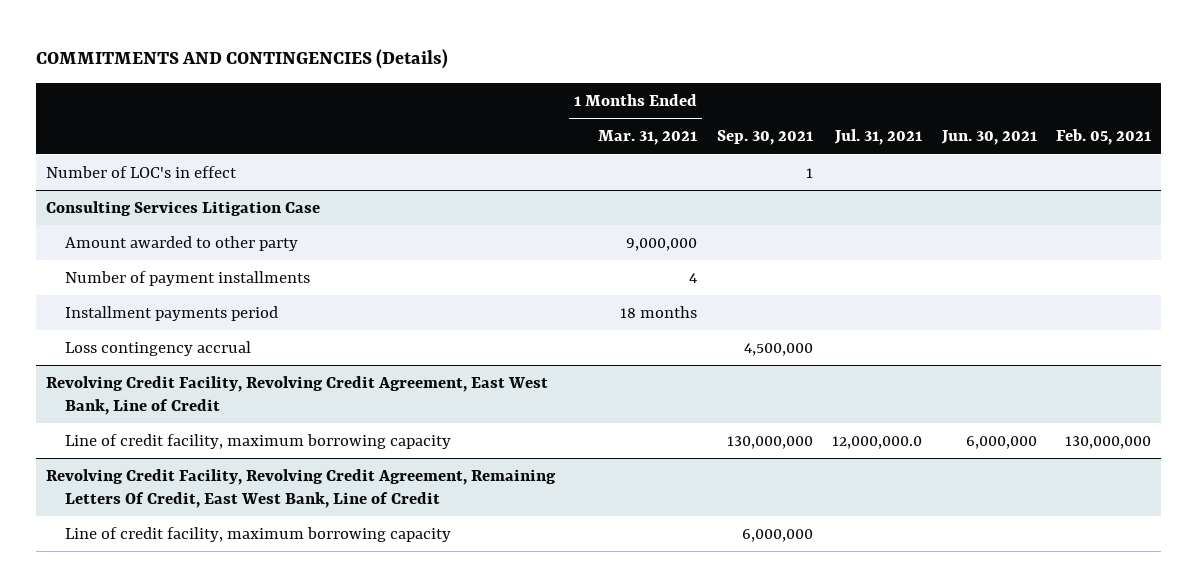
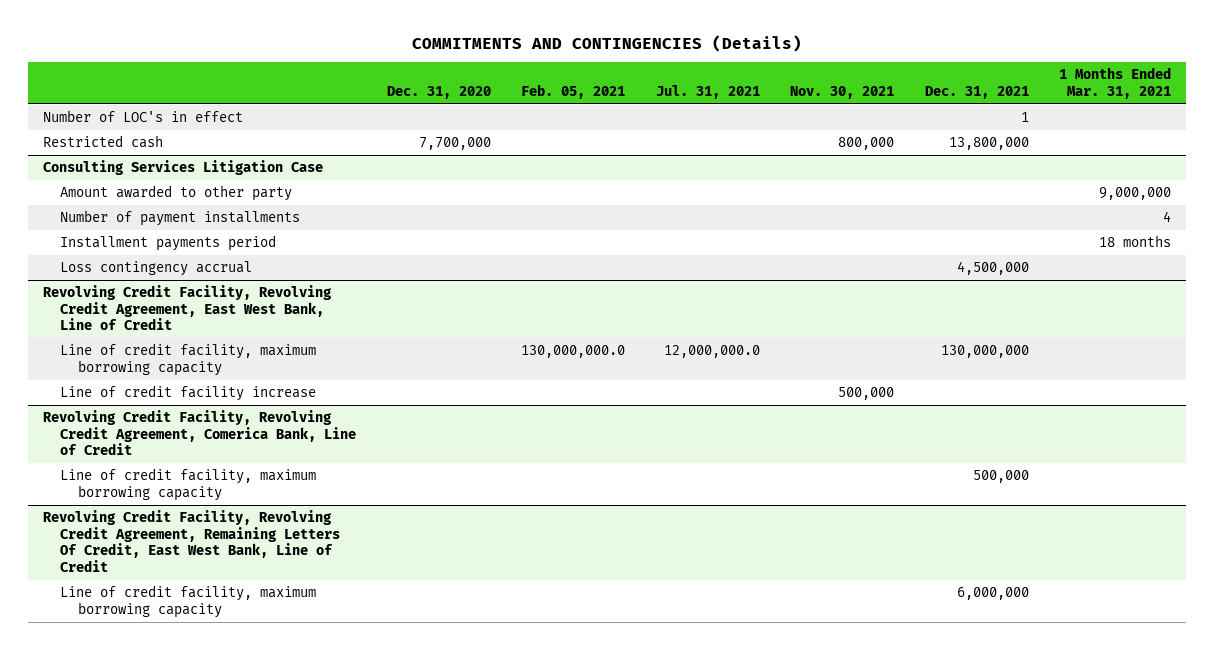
- | 1 Months Ended Mar. 31, 2021 | Sep. 30, 2021 | Jul. 31, 2021 | Jun. 30, 2021 | Feb. 05, 2021
+ | Dec. 31, 2020 | Feb. 05, 2021 | Jul. 31, 2021 | Nov. 30, 2021 | Dec. 31, 2021 | 1 Months Ended Mar. 31, 2021
+ Restricted cash | 7,700,000 | | | 800,000 | 13,800,000 |
@ Revolving Credit Facility, Revolving Credit Agreement, East West Bank, Line of Credit
- Line of credit facility, maximum borrowing capacity | | 130,000,000 | 12,000,000.0 | 6,000,000 | 130,000,000
+ Line of credit facility, maximum borrowing capacity | | 130,000,000.0 | 12,000,000.0 | | 130,000,000 |
+ Line of credit facility increase | | | | 500,000 | |
+ Revolving Credit Facility, Revolving Credit Agreement, Comerica Bank, Line of Credit
+ Line of credit facility, maximum borrowing capacity | | | | | 500,000 |

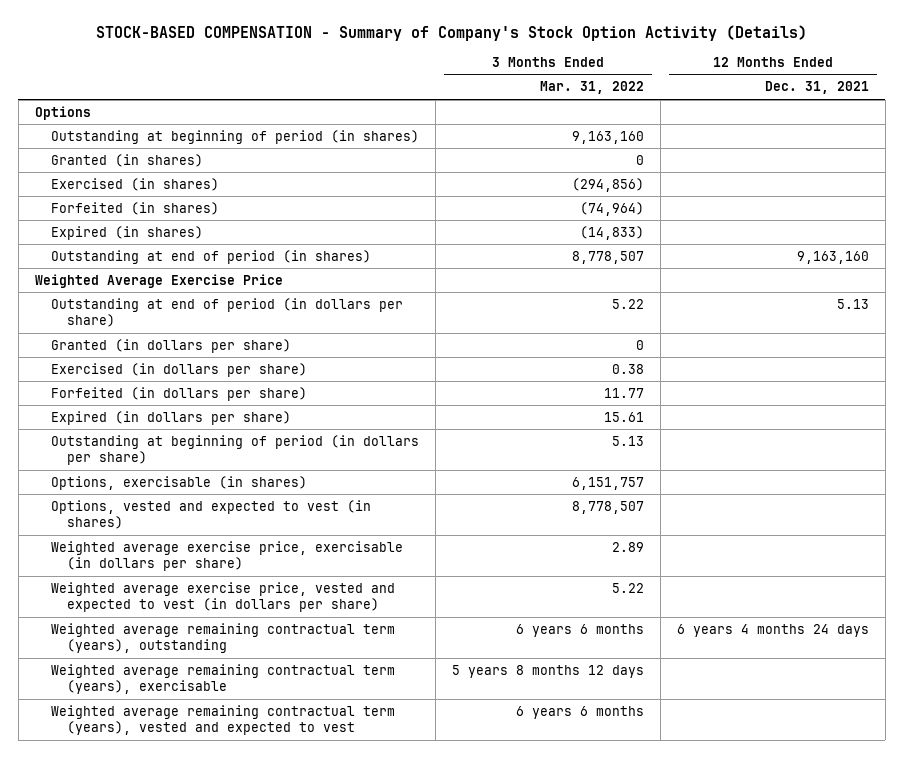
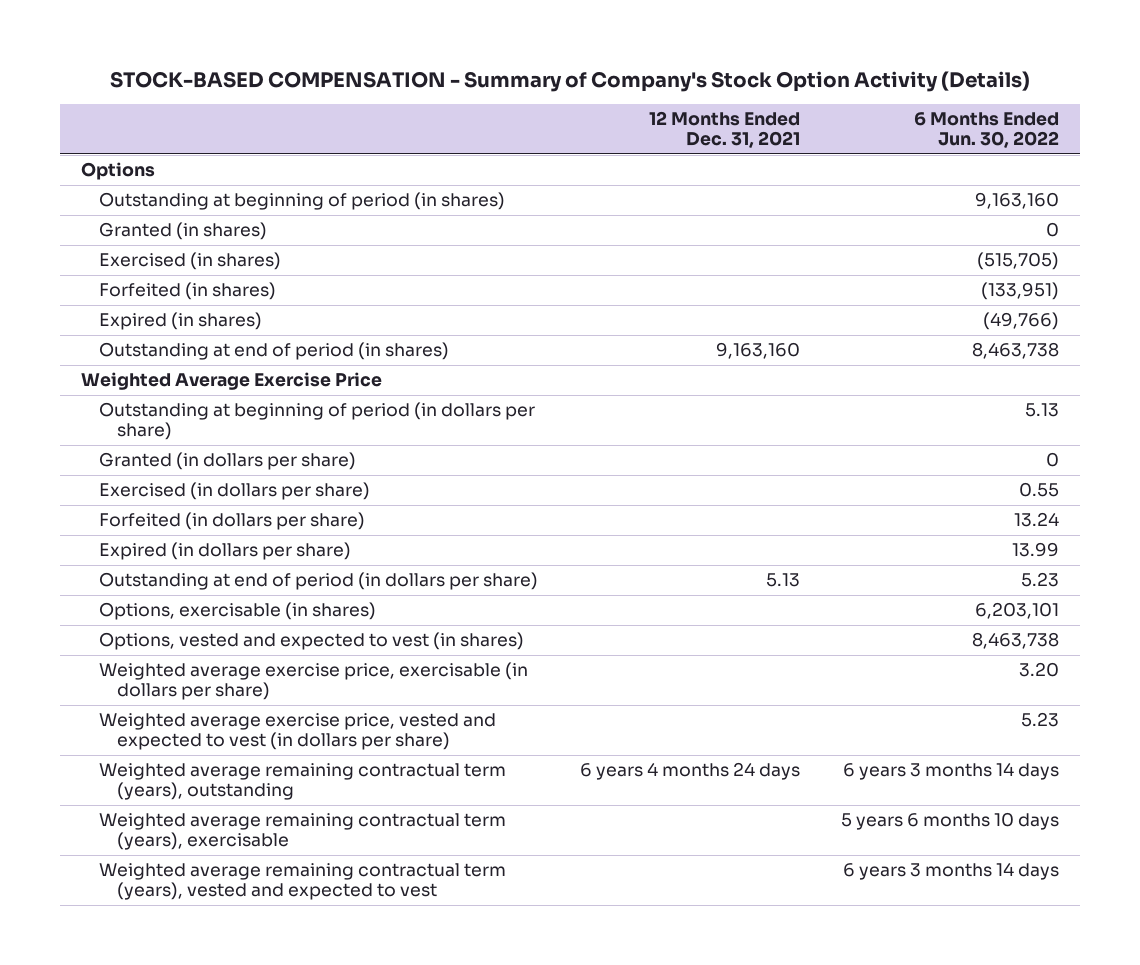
- | 3 Months Ended Mar. 31, 2022 | 12 Months Ended Dec. 31, 2021
+ | 12 Months Ended Dec. 31, 2021 | 6 Months Ended Jun. 30, 2022
moved up: Outstanding at beginning of period (in dollars per share) | | 5.13
moved down: Outstanding at end of period (in dollars per share) | 5.13 | 5.23

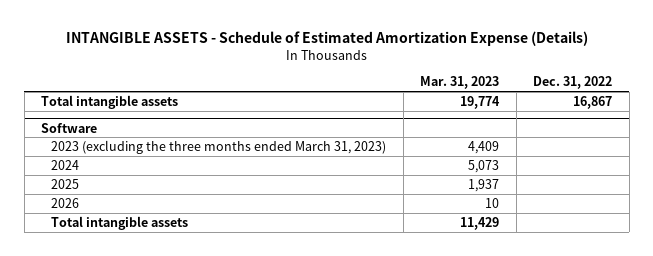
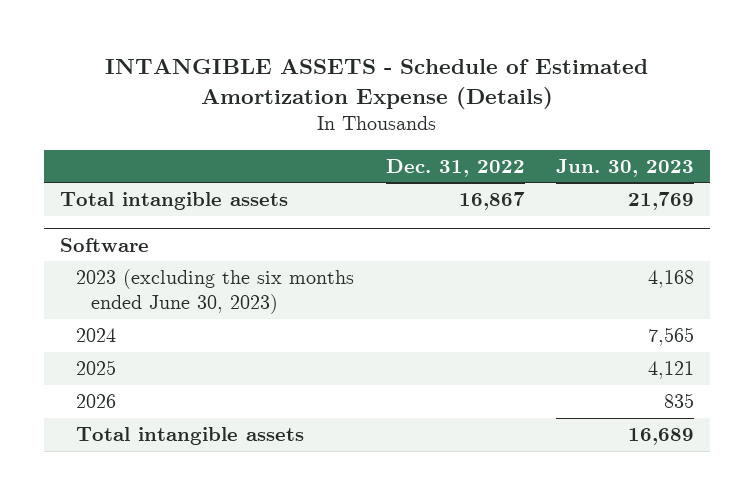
- | Mar. 31, 2023 | Dec. 31, 2022
+ | Dec. 31, 2022 | Jun. 30, 2023
@ Software
- 2023 (excluding the three months ended March 31, 2023) | 4,409 |
+ 2023 (excluding the six months ended June 30, 2023) | | 4,168

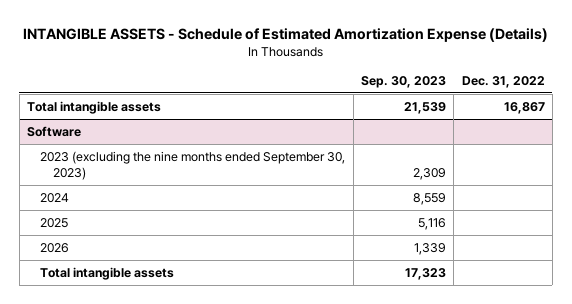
- | Dec. 31, 2022 | Jun. 30, 2023
+ | Sep. 30, 2023 | Dec. 31, 2022
@ Software
- 2023 (excluding the six months ended June 30, 2023) | | 4,168
+ 2023 (excluding the nine months ended September 30, 2023) | 2,309 |

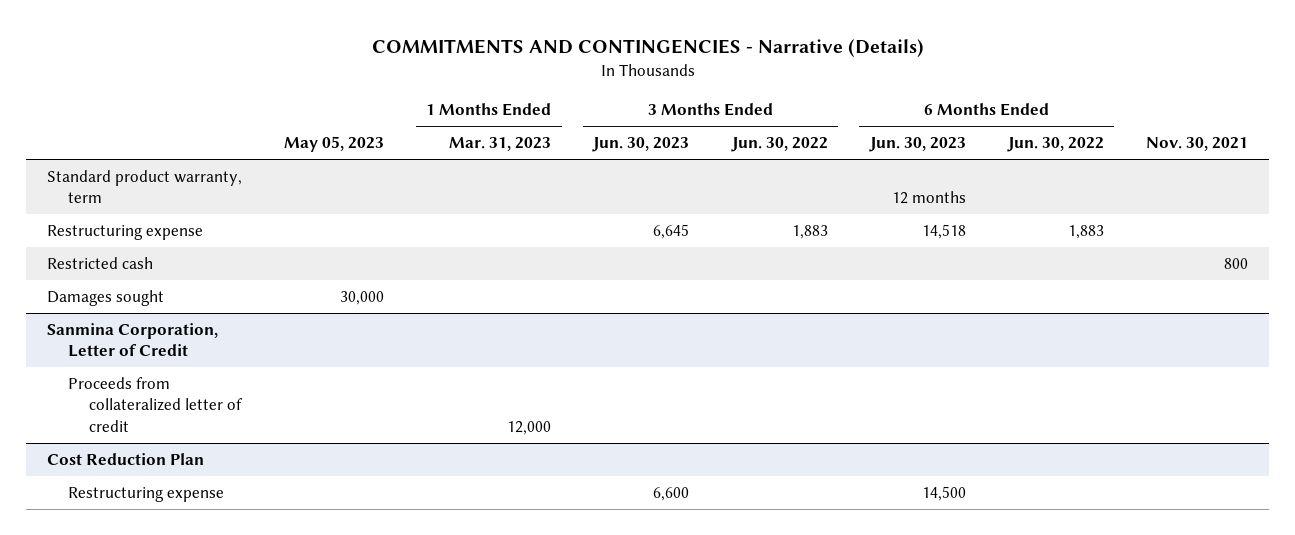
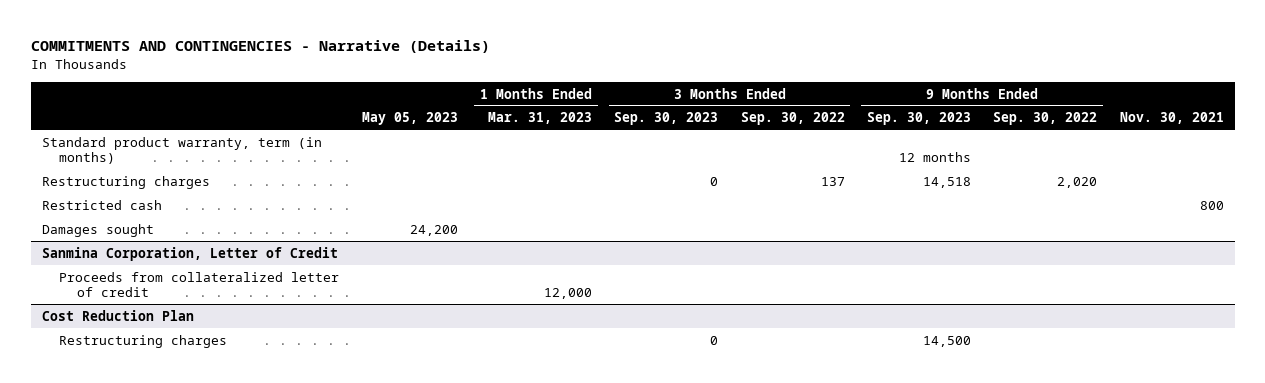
- | May 05, 2023 | 1 Months Ended Mar. 31, 2023 | 3 Months Ended Jun. 30, 2023 | 3 Months Ended Jun. 30, 2022 | 6 Months Ended Jun. 30, 2023 | 6 Months Ended Jun. 30, 2022 | Nov. 30, 2021
+ | May 05, 2023 | 1 Months Ended Mar. 31, 2023 | 3 Months Ended Sep. 30, 2023 | 3 Months Ended Sep. 30, 2022 | 9 Months Ended Sep. 30, 2023 | 9 Months Ended Sep. 30, 2022 | Nov. 30, 2021
- Standard product warranty, term | | | | | 12 months | |
- Restructuring expense | | | 6,645 | 1,883 | 14,518 | 1,883 |
+ Standard product warranty, term (in months) | | | | | 12 months | |
+ Restructuring charges | | | 0 | 137 | 14,518 | 2,020 |
- Damages sought | 30,000 | | | | | |
+ Damages sought | 24,200 | | | | | |
@ Cost Reduction Plan
- Restructuring expense | | | 6,600 | | 14,500 | |
+ Restructuring charges | | | 0 | | 14,500 | |

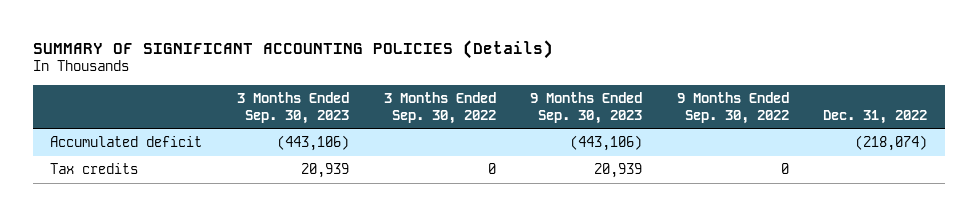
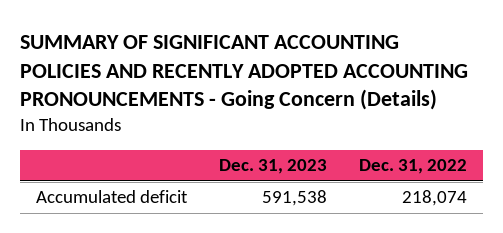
- SUMMARY OF SIGNIFICANT ACCOUNTING POLICIES (Details)
+ SUMMARY OF SIGNIFICANT ACCOUNTING POLICIES AND RECENTLY ADOPTED ACCOUNTING PRONOUNCEMENTS - Going Concern (Details)
- | 3 Months Ended Sep. 30, 2023 | 3 Months Ended Sep. 30, 2022 | 9 Months Ended Sep. 30, 2023 | 9 Months Ended Sep. 30, 2022 | Dec. 31, 2022
+ | Dec. 31, 2023 | Dec. 31, 2022
- Accumulated deficit | (443,106) | | (443,106) | | (218,074)
- Tax credits | 20,939 | 0 | 20,939 | 0 |
+ Accumulated deficit | 591,538 | 218,074

